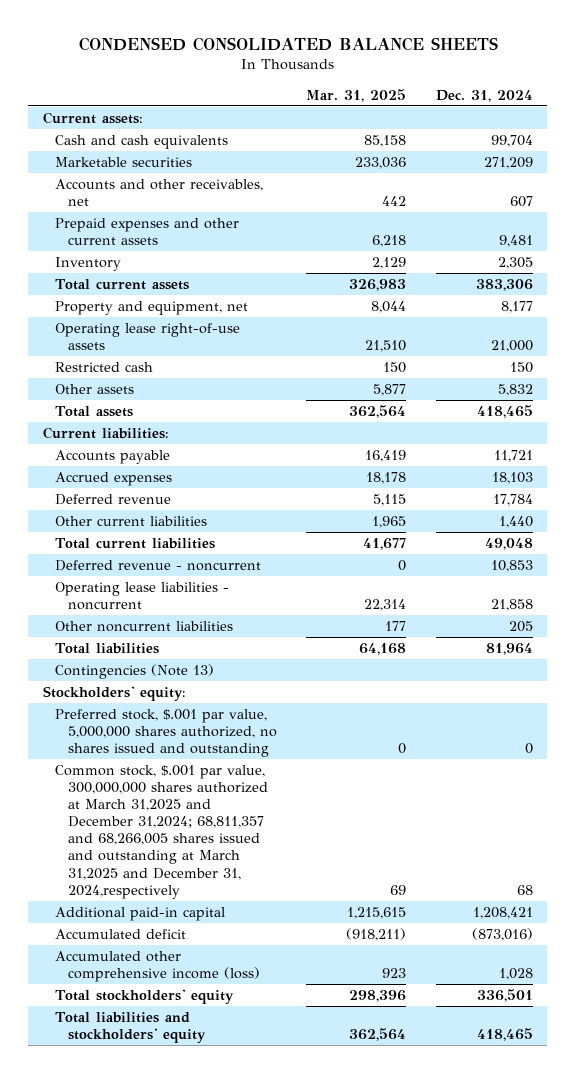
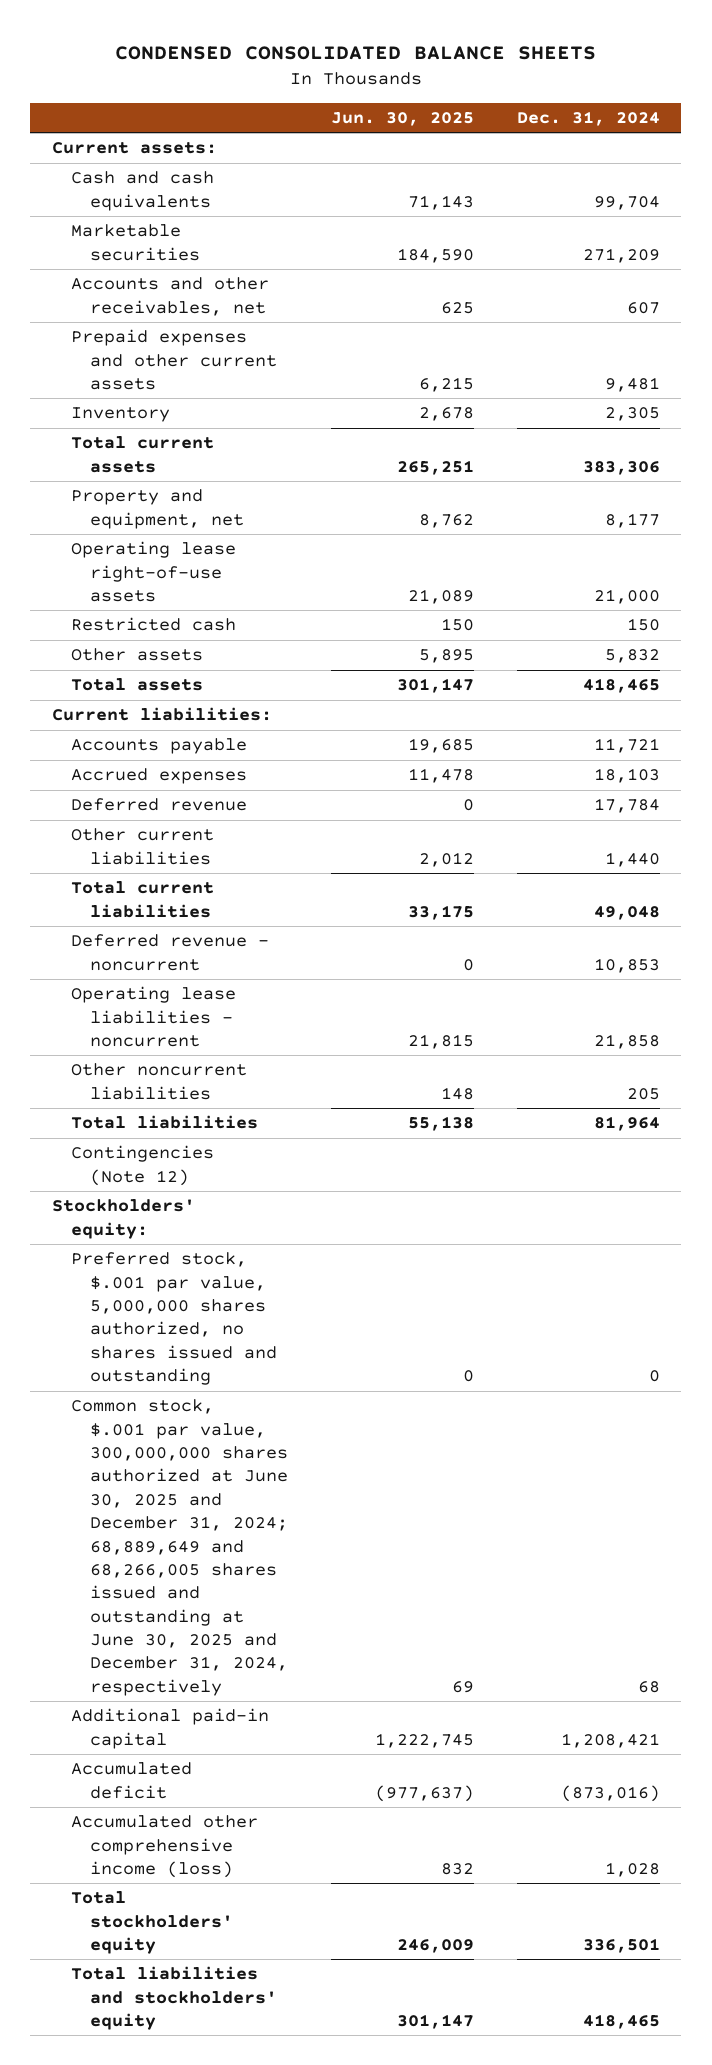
- | Mar. 31, 2025 | Dec. 31, 2024
+ | Jun. 30, 2025 | Dec. 31, 2024
- Contingencies (Note 13)
+ Contingencies (Note 12)
- Common stock, $.001 par value, 300,000,000 shares authorized at March 31,2025 and December 31,2024; 68,811,357 and 68,266,005 shares issued and outstanding at March 31,2025 and December 31, 2024,respectively | 69 | 68
+ Common stock, $.001 par value, 300,000,000 shares authorized at June 30, 2025 and December 31, 2024; 68,889,649 and 68,266,005 shares issued and outstanding at June 30, 2025 and December 31, 2024, respectively | 69 | 68

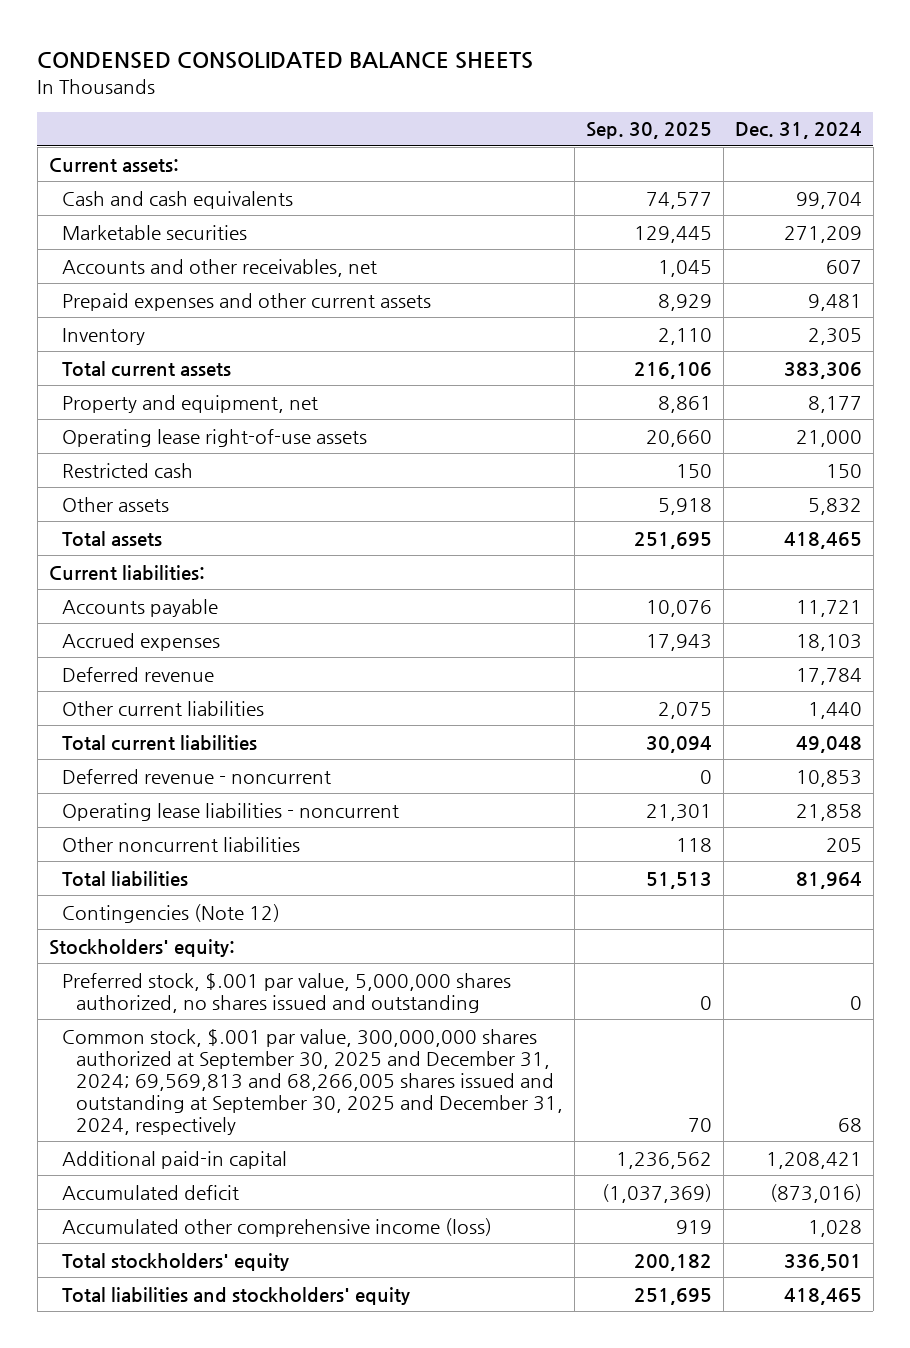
- | Jun. 30, 2025 | Dec. 31, 2024
+ | Sep. 30, 2025 | Dec. 31, 2024
- Common stock, $.001 par value, 300,000,000 shares authorized at June 30, 2025 and December 31, 2024; 68,889,649 and 68,266,005 shares issued and outstanding at June 30, 2025 and December 31, 2024, respectively | 69 | 68
+ Common stock, $.001 par value, 300,000,000 shares authorized at September 30, 2025 and December 31, 2024; 69,569,813 and 68,266,005 shares issued and outstanding at September 30, 2025 and December 31, 2024, respectively | 70 | 68

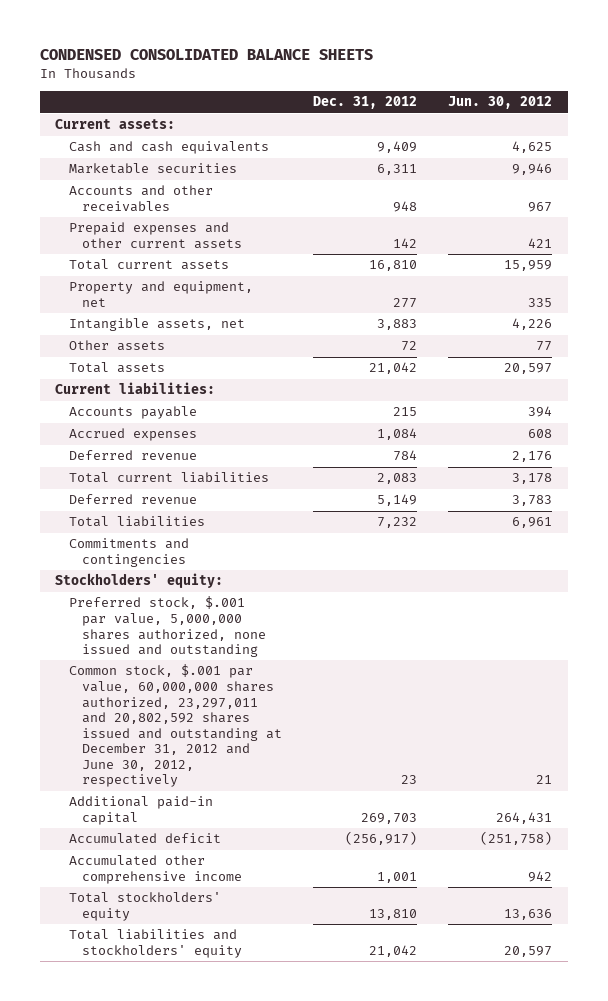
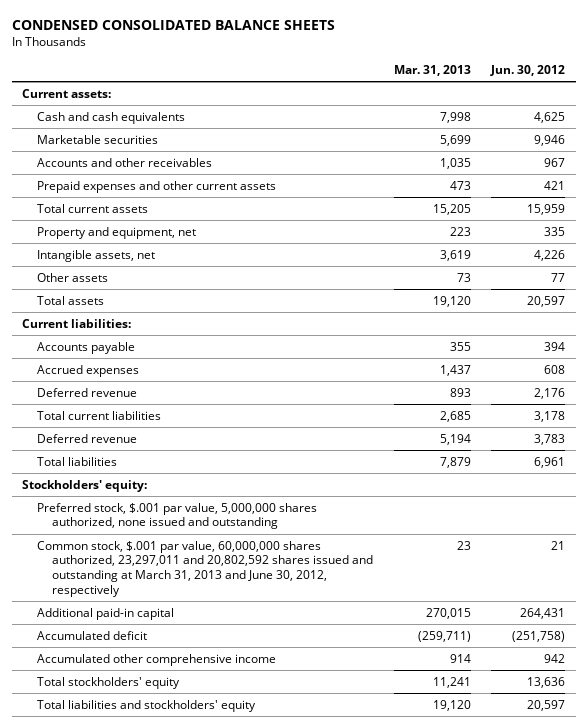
- | Dec. 31, 2012 | Jun. 30, 2012
+ | Mar. 31, 2013 | Jun. 30, 2012
- Commitments and contingencies
- Common stock, $.001 par value, 60,000,000 shares authorized, 23,297,011 and 20,802,592 shares issued and outstanding at December 31, 2012 and June 30, 2012, respectively | 23 | 21
+ Common stock, $.001 par value, 60,000,000 shares authorized, 23,297,011 and 20,802,592 shares issued and outstanding at March 31, 2013 and June 30, 2012, respectively | 23 | 21

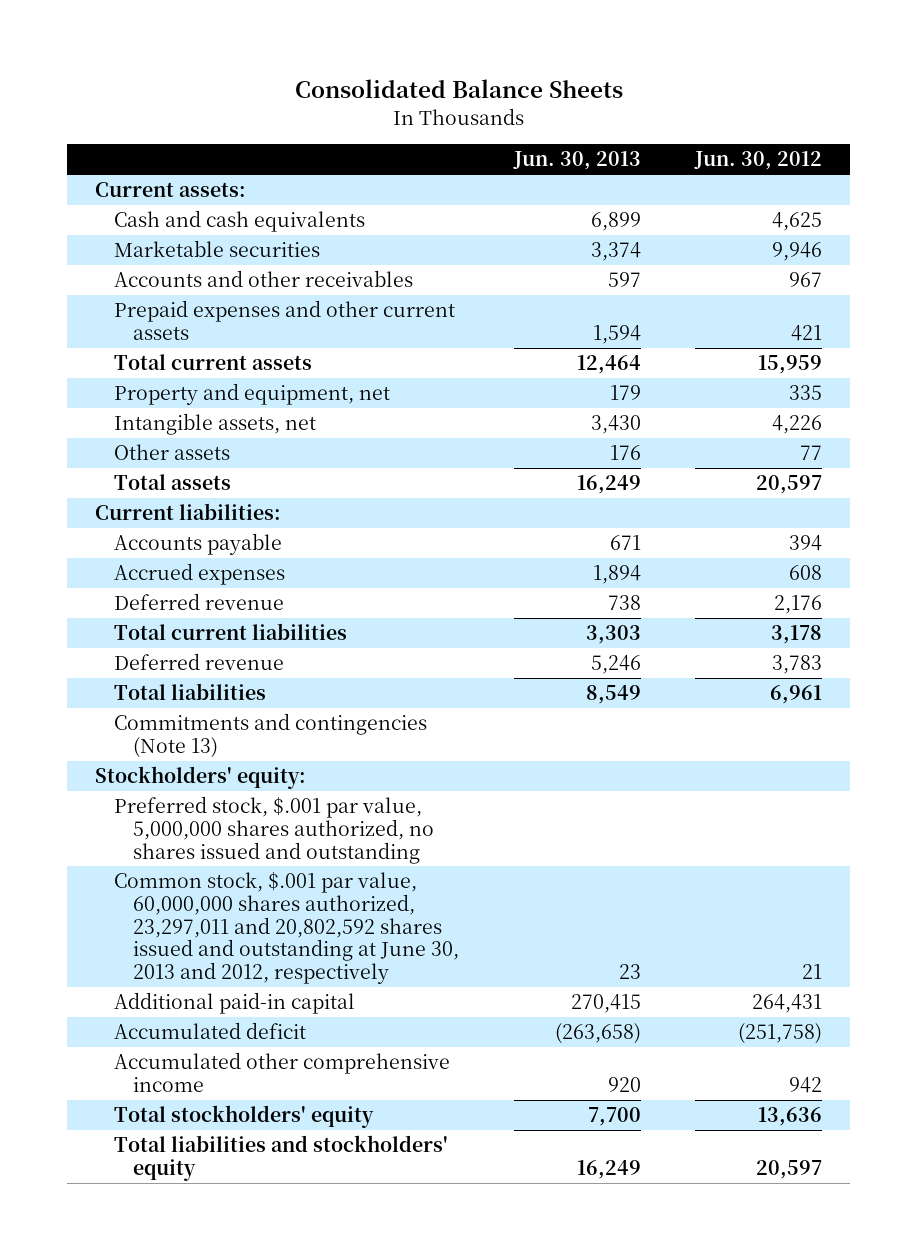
- CONDENSED CONSOLIDATED BALANCE SHEETS
+ Consolidated Balance Sheets
- | Mar. 31, 2013 | Jun. 30, 2012
+ | Jun. 30, 2013 | Jun. 30, 2012
+ Commitments and contingencies (Note 13)
- Preferred stock, $.001 par value, 5,000,000 shares authorized, none issued and outstanding
- Common stock, $.001 par value, 60,000,000 shares authorized, 23,297,011 and 20,802,592 shares issued and outstanding at March 31, 2013 and June 30, 2012, respectively | 23 | 21
+ Preferred stock, $.001 par value, 5,000,000 shares authorized, no shares issued and outstanding
+ Common stock, $.001 par value, 60,000,000 shares authorized, 23,297,011 and 20,802,592 shares issued and outstanding at June 30, 2013 and 2012, respectively | 23 | 21

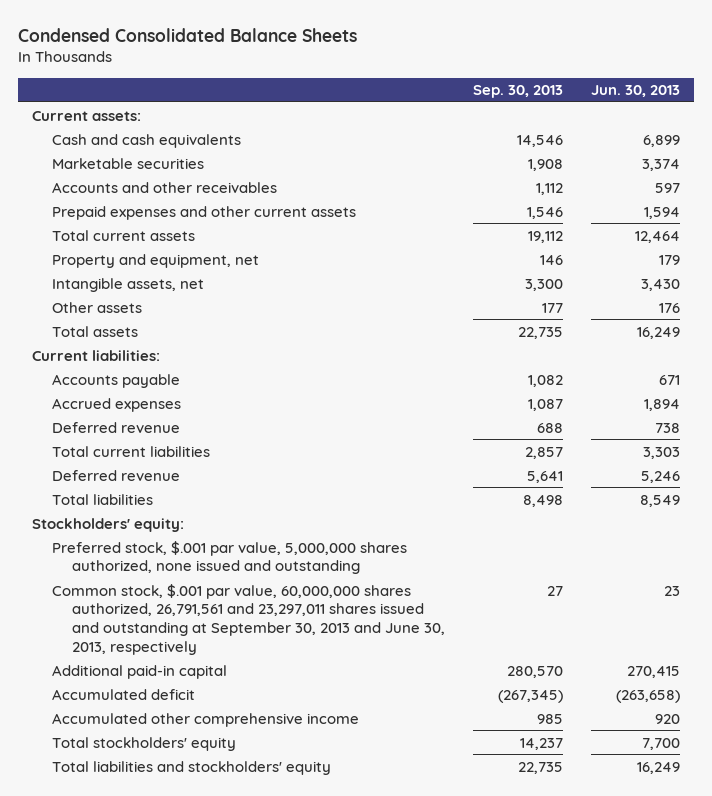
- Consolidated Balance Sheets
+ Condensed Consolidated Balance Sheets
- | Jun. 30, 2013 | Jun. 30, 2012
+ | Sep. 30, 2013 | Jun. 30, 2013
- Commitments and contingencies (Note 13)
- Preferred stock, $.001 par value, 5,000,000 shares authorized, no shares issued and outstanding
- Common stock, $.001 par value, 60,000,000 shares authorized, 23,297,011 and 20,802,592 shares issued and outstanding at June 30, 2013 and 2012, respectively | 23 | 21
+ Preferred stock, $.001 par value, 5,000,000 shares authorized, none issued and outstanding
+ Common stock, $.001 par value, 60,000,000 shares authorized, 26,791,561 and 23,297,011 shares issued and outstanding at September 30, 2013 and June 30, 2013, respectively | 27 | 23

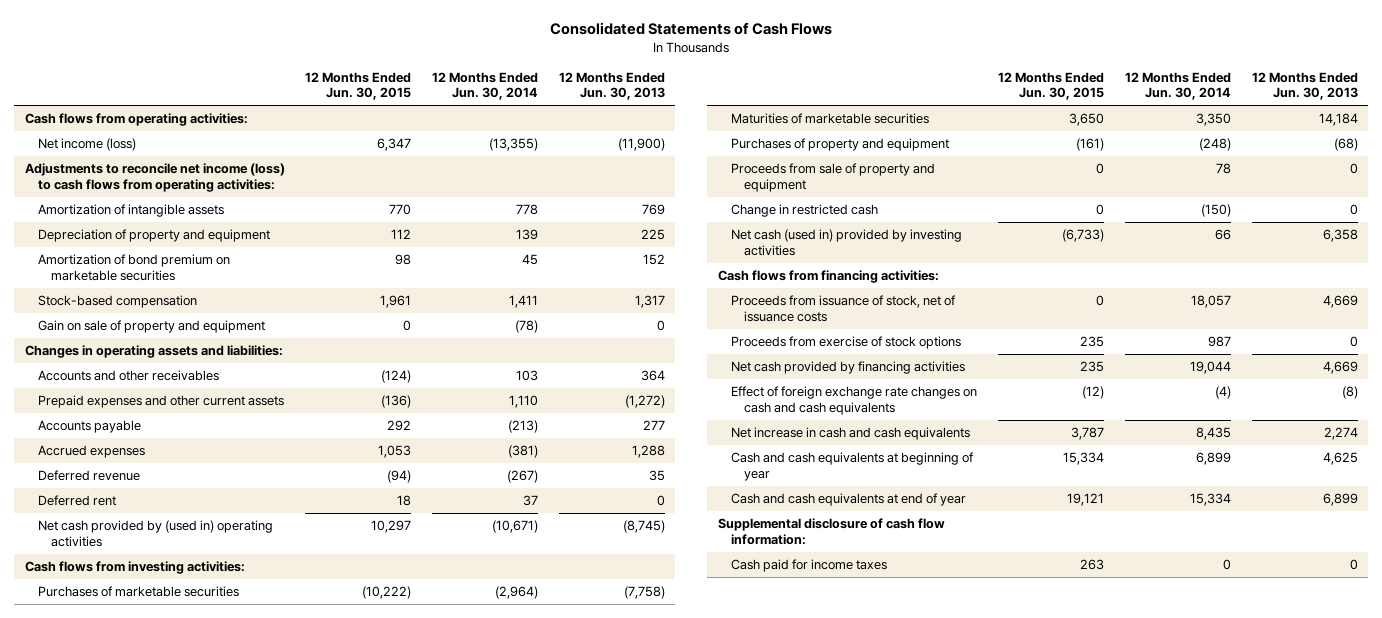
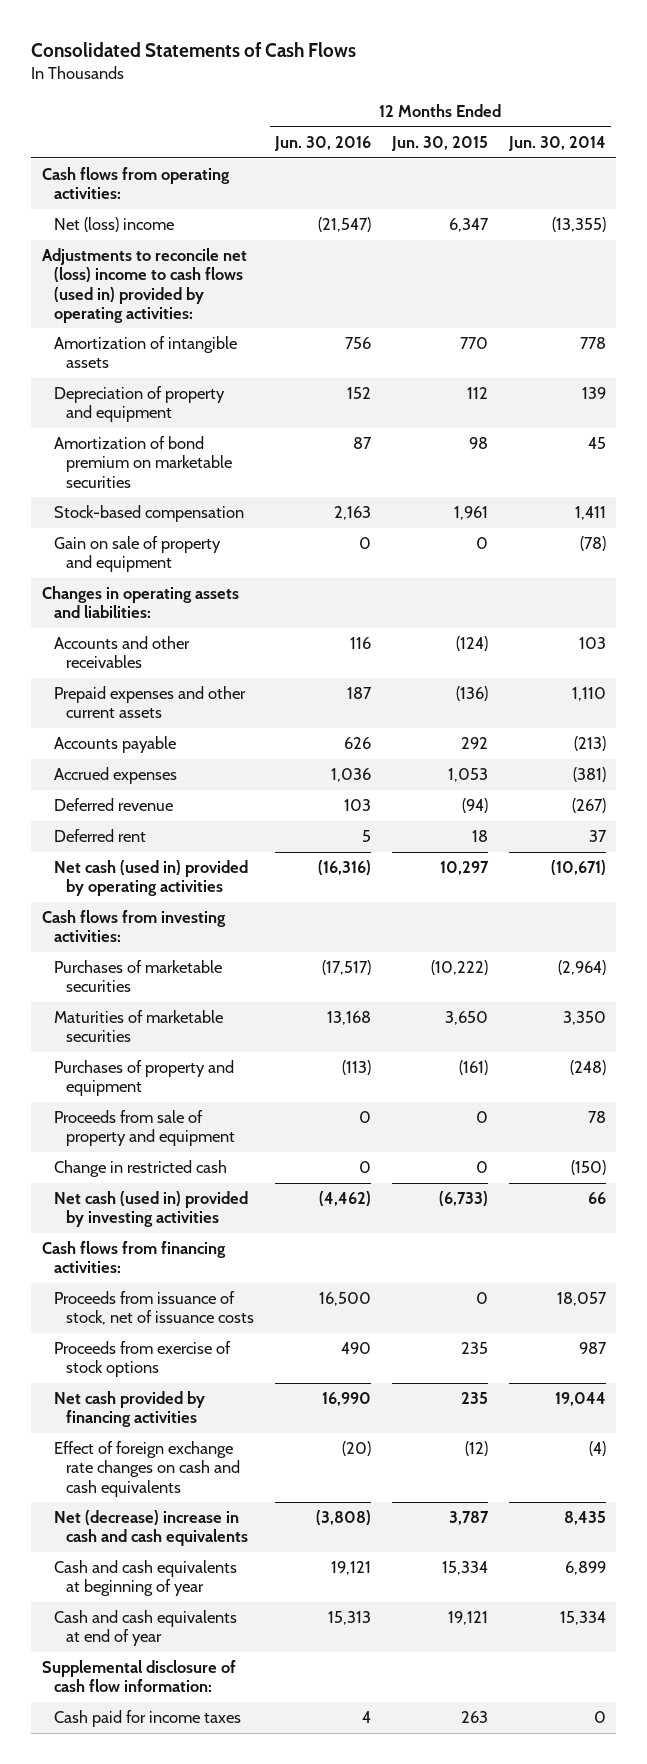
- | 12 Months Ended Jun. 30, 2015 | 12 Months Ended Jun. 30, 2014 | 12 Months Ended Jun. 30, 2013
+ | 12 Months Ended Jun. 30, 2016 | 12 Months Ended Jun. 30, 2015 | 12 Months Ended Jun. 30, 2014
- Net income (loss) | 6,347 | (13,355) | (11,900)
- Adjustments to reconcile net income (loss) to cash flows from operating activities:
+ Net (loss) income | (21,547) | 6,347 | (13,355)
+ Adjustments to reconcile net (loss) income to cash flows (used in) provided by operating activities:
- Net cash provided by (used in) operating activities | 10,297 | (10,671) | (8,745)
+ Net cash (used in) provided by operating activities | (16,316) | 10,297 | (10,671)
- Net increase in cash and cash equivalents | 3,787 | 8,435 | 2,274
+ Net (decrease) increase in cash and cash equivalents | (3,808) | 3,787 | 8,435

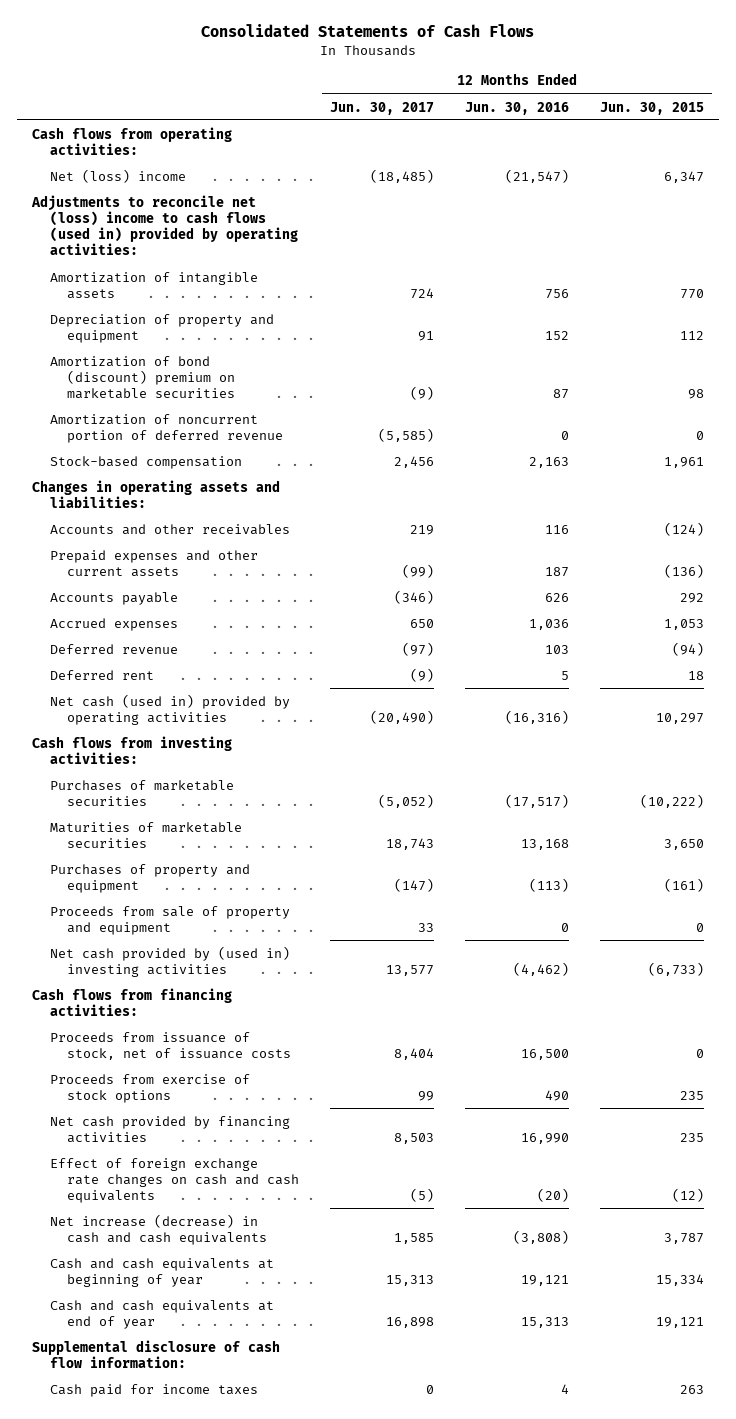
- | 12 Months Ended Jun. 30, 2016 | 12 Months Ended Jun. 30, 2015 | 12 Months Ended Jun. 30, 2014
+ | 12 Months Ended Jun. 30, 2017 | 12 Months Ended Jun. 30, 2016 | 12 Months Ended Jun. 30, 2015
- Amortization of bond premium on marketable securities | 87 | 98 | 45
+ Amortization of bond (discount) premium on marketable securities | (9) | 87 | 98
+ Amortization of noncurrent portion of deferred revenue | (5,585) | 0 | 0
- Gain on sale of property and equipment | 0 | 0 | (78)
- Change in restricted cash | 0 | 0 | (150)
- Net cash (used in) provided by investing activities | (4,462) | (6,733) | 66
+ Net cash provided by (used in) investing activities | 13,577 | (4,462) | (6,733)
- Net (decrease) increase in cash and cash equivalents | (3,808) | 3,787 | 8,435
+ Net increase (decrease) in cash and cash equivalents | 1,585 | (3,808) | 3,787

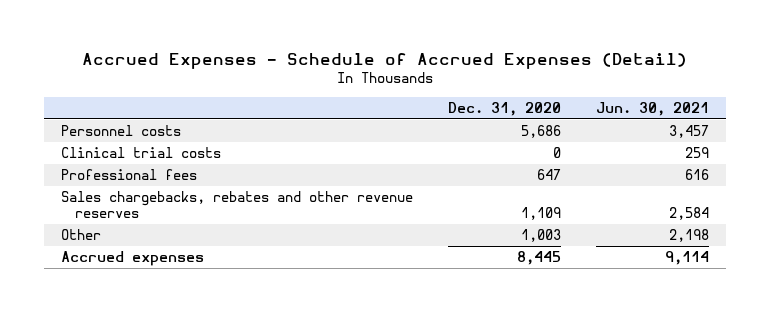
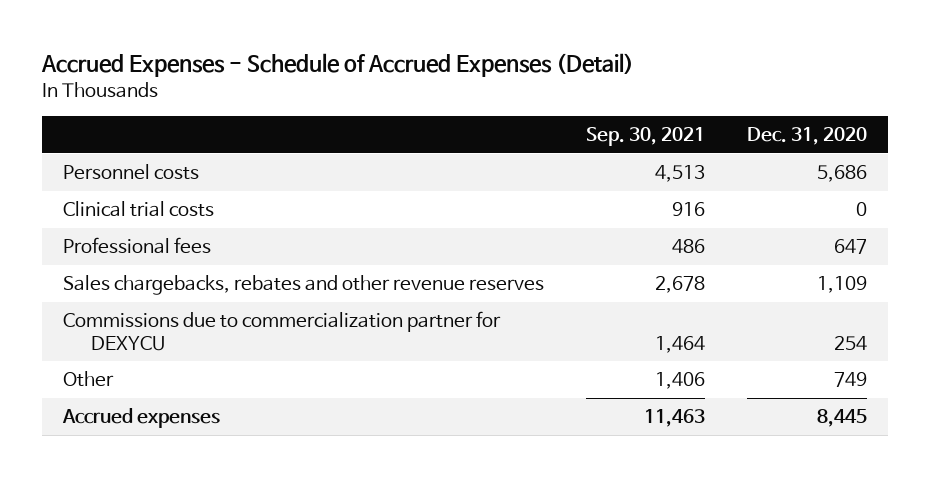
- | Dec. 31, 2020 | Jun. 30, 2021
+ | Sep. 30, 2021 | Dec. 31, 2020
- Other | 1,003 | 2,198
+ Commissions due to commercialization partner for DEXYCU | 1,464 | 254
+ Other | 1,406 | 749

